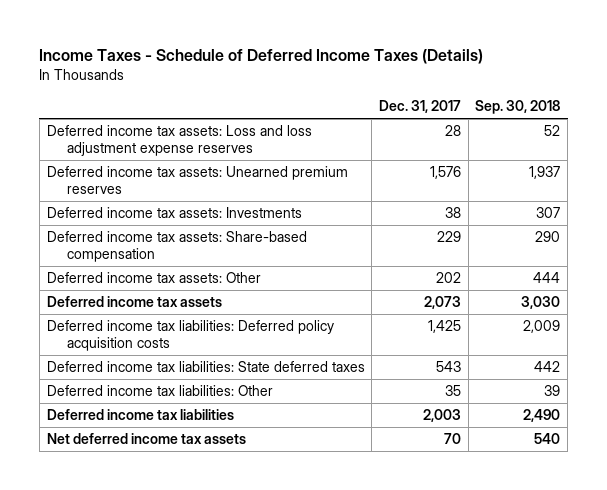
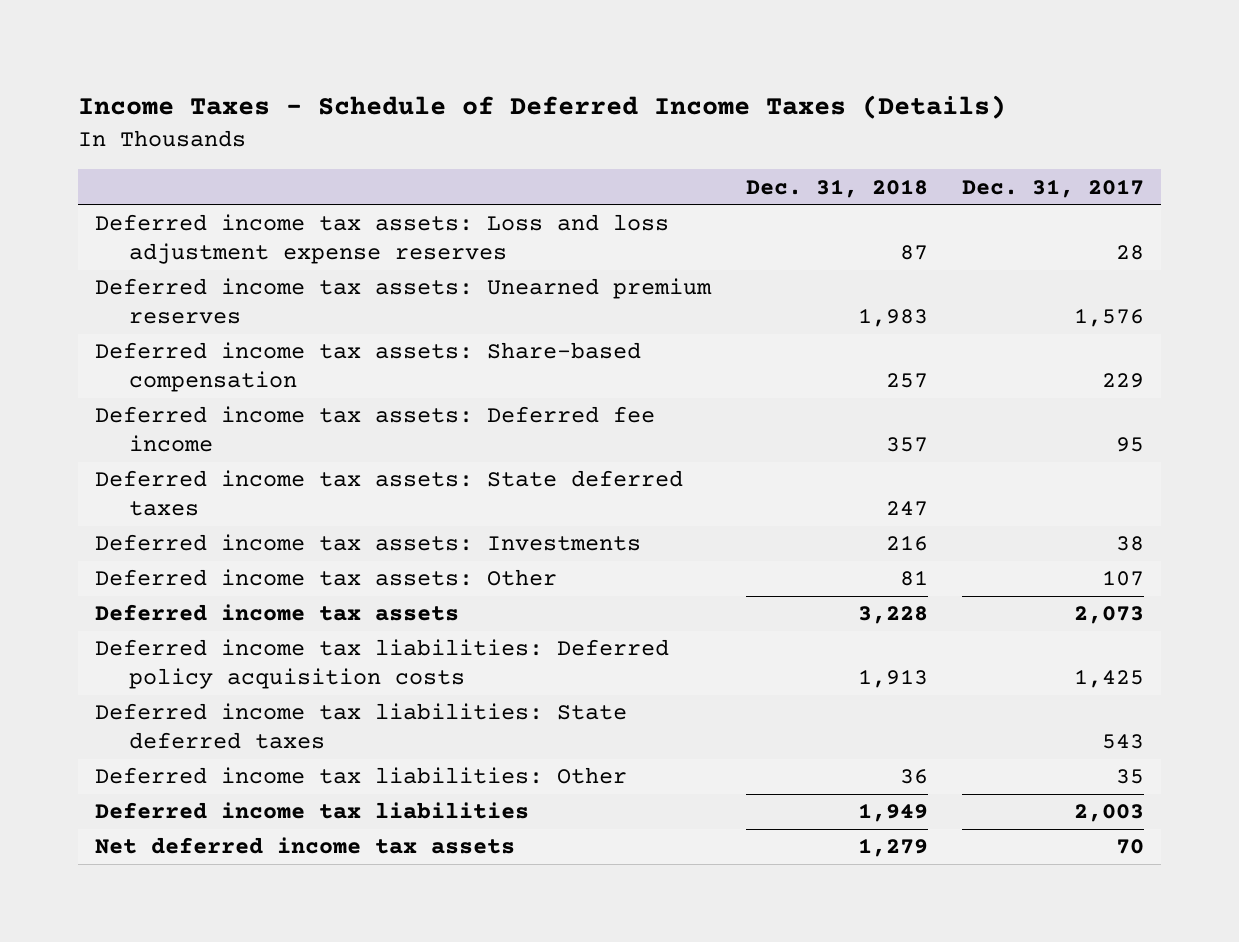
- | Dec. 31, 2017 | Sep. 30, 2018
+ | Dec. 31, 2018 | Dec. 31, 2017
- Deferred income tax assets: Other | 202 | 444
+ Deferred income tax assets: Deferred fee income | 357 | 95
+ Deferred income tax assets: State deferred taxes | 247 |
moved down: Deferred income tax assets: Investments | 216 | 38
+ Deferred income tax assets: Other | 81 | 107

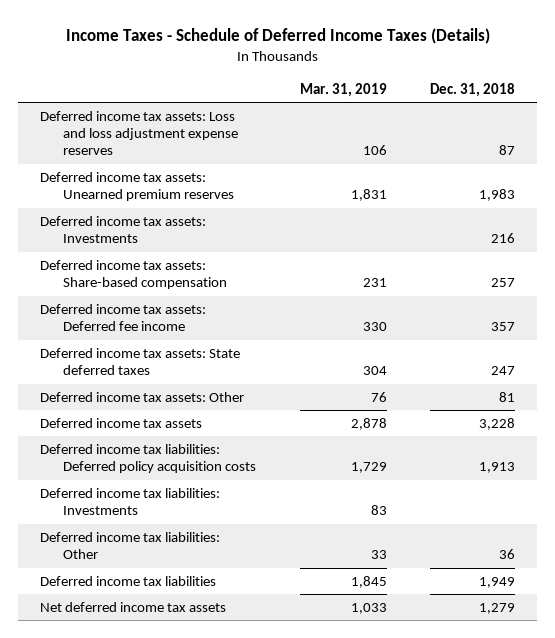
- | Dec. 31, 2018 | Dec. 31, 2017
+ | Mar. 31, 2019 | Dec. 31, 2018
moved up: Deferred income tax assets: Investments | | 216
- Deferred income tax liabilities: State deferred taxes | | 543
+ Deferred income tax liabilities: Investments | 83 |

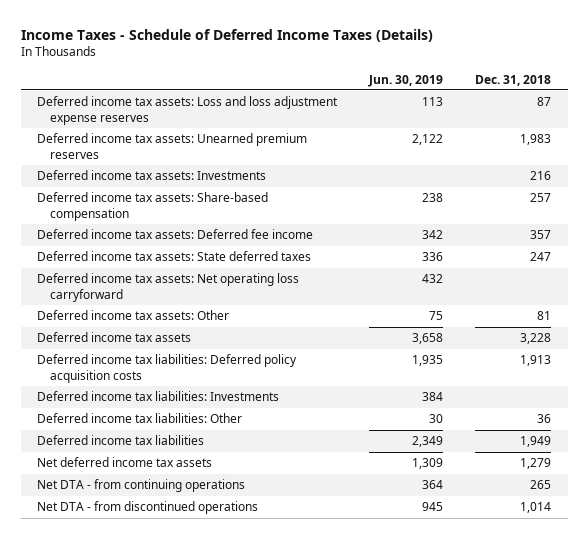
- | Mar. 31, 2019 | Dec. 31, 2018
+ | Jun. 30, 2019 | Dec. 31, 2018
+ Deferred income tax assets: Net operating loss carryforward | 432 |
+ Net DTA - from continuing operations | 364 | 265
+ Net DTA - from discontinued operations | 945 | 1,014

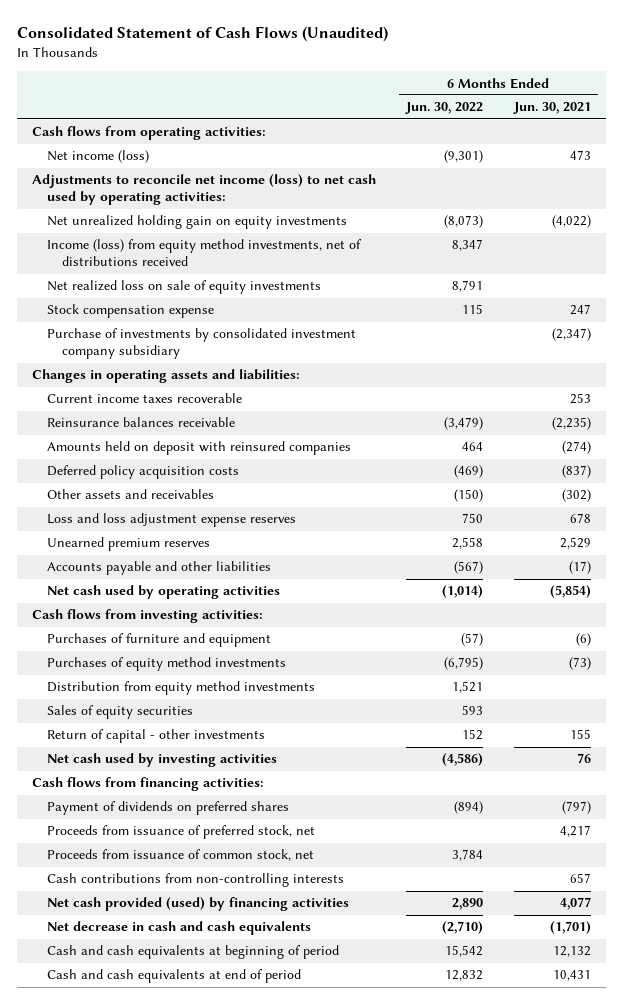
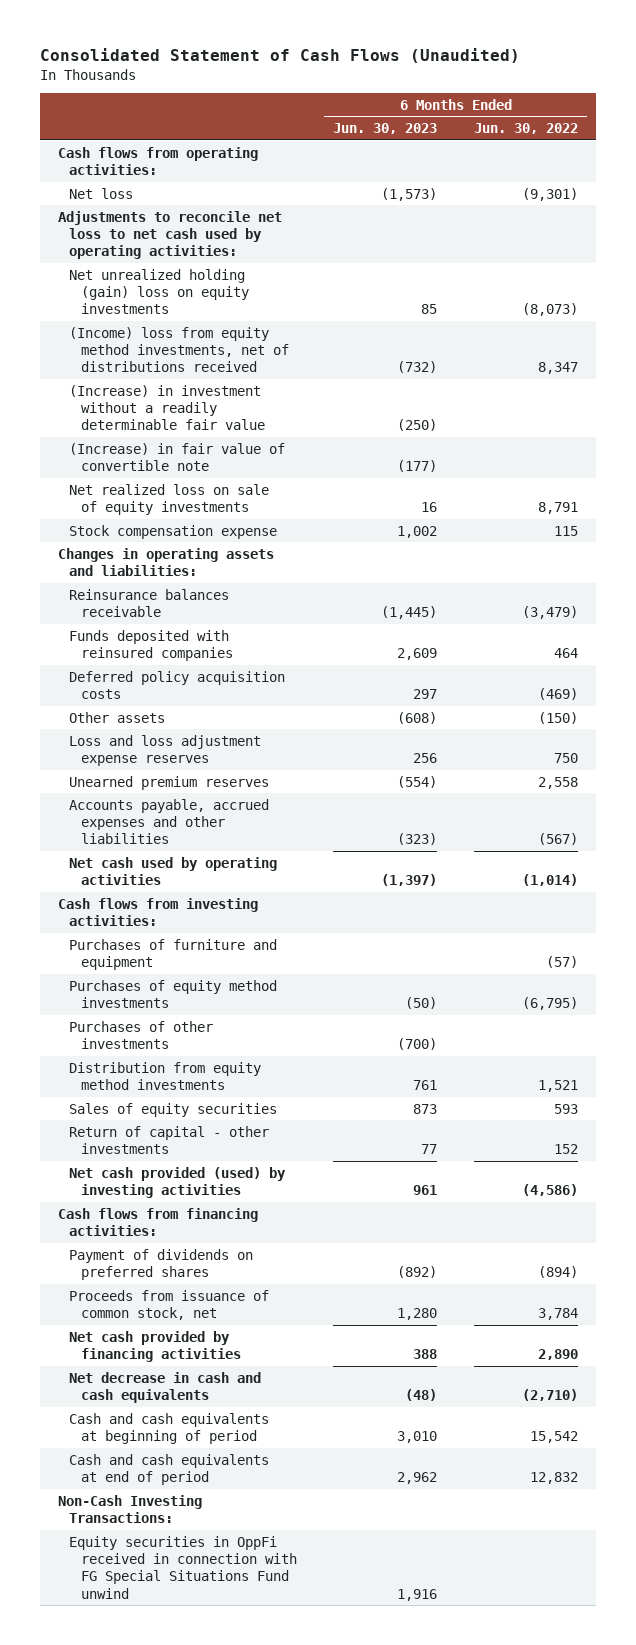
- | 6 Months Ended Jun. 30, 2022 | 6 Months Ended Jun. 30, 2021
+ | 6 Months Ended Jun. 30, 2023 | 6 Months Ended Jun. 30, 2022
- Net income (loss) | (9,301) | 473
- Adjustments to reconcile net income (loss) to net cash used by operating activities:
- Net unrealized holding gain on equity investments | (8,073) | (4,022)
- Income (loss) from equity method investments, net of distributions received | 8,347 |
+ Net loss | (1,573) | (9,301)
+ Adjustments to reconcile net loss to net cash used by operating activities:
+ Net unrealized holding (gain) loss on equity investments | 85 | (8,073)
+ (Income) loss from equity method investments, net of distributions received | (732) | 8,347
+ (Increase) in investment without a readily determinable fair value | (250) |
+ (Increase) in fair value of convertible note | (177) |
- Purchase of investments by consolidated investment company subsidiary | | (2,347)
- Current income taxes recoverable | | 253
- Amounts held on deposit with reinsured companies | 464 | (274)
+ Funds deposited with reinsured companies | 2,609 | 464
- Other assets and receivables | (150) | (302)
+ Other assets | (608) | (150)
- Accounts payable and other liabilities | (567) | (17)
+ Accounts payable, accrued expenses and other liabilities | (323) | (567)
+ Purchases of other investments | (700) |
- Net cash used by investing activities | (4,586) | 76
+ Net cash provided (used) by investing activities | 961 | (4,586)
- Proceeds from issuance of preferred stock, net | | 4,217
- Cash contributions from non-controlling interests | | 657
- Net cash provided (used) by financing activities | 2,890 | 4,077
+ Net cash provided by financing activities | 388 | 2,890
+ Non-Cash Investing Transactions:
+ Equity securities in OppFi received in connection with FG Special Situations Fund unwind | 1,916 |

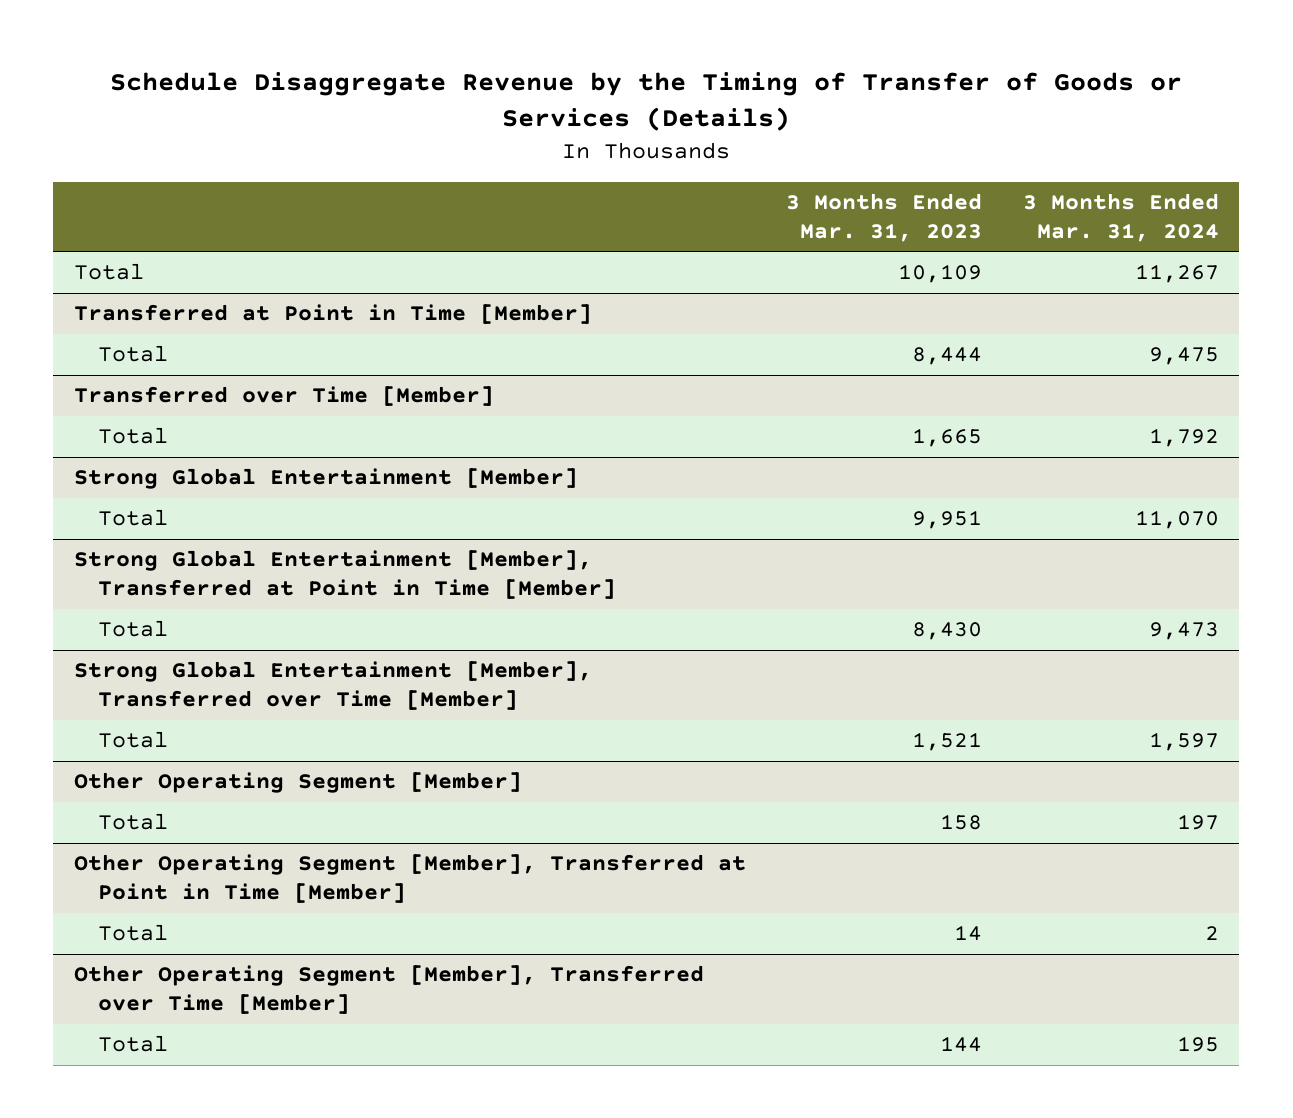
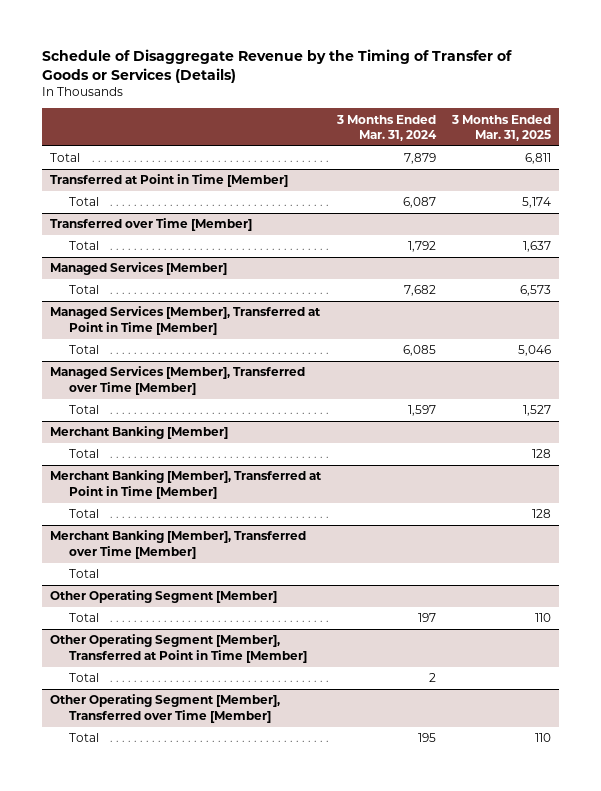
- Schedule Disaggregate Revenue by the Timing of Transfer of Goods or Services (Details)
+ Schedule of Disaggregate Revenue by the Timing of Transfer of Goods or Services (Details)
- | 3 Months Ended Mar. 31, 2023 | 3 Months Ended Mar. 31, 2024
+ | 3 Months Ended Mar. 31, 2024 | 3 Months Ended Mar. 31, 2025
- Total | 10,109 | 11,267
+ Total | 7,879 | 6,811
@ Transferred at Point in Time [Member]
- Total | 8,444 | 9,475
+ Total | 6,087 | 5,174
- Strong Global Entertainment [Member]
- Total | 9,951 | 11,070
- Strong Global Entertainment [Member], Transferred at Point in Time [Member]
- Total | 8,430 | 9,473
- Strong Global Entertainment [Member], Transferred over Time [Member]
+ Managed Services [Member]
+ Total | 7,682 | 6,573
+ Managed Services [Member], Transferred at Point in Time [Member]
+ Total | 6,085 | 5,046
+ Managed Services [Member], Transferred over Time [Member]
+ Merchant Banking [Member]
+ Total | | 128
+ Merchant Banking [Member], Transferred at Point in Time [Member]
+ Total | | 128
+ Merchant Banking [Member], Transferred over Time [Member]
+ Total

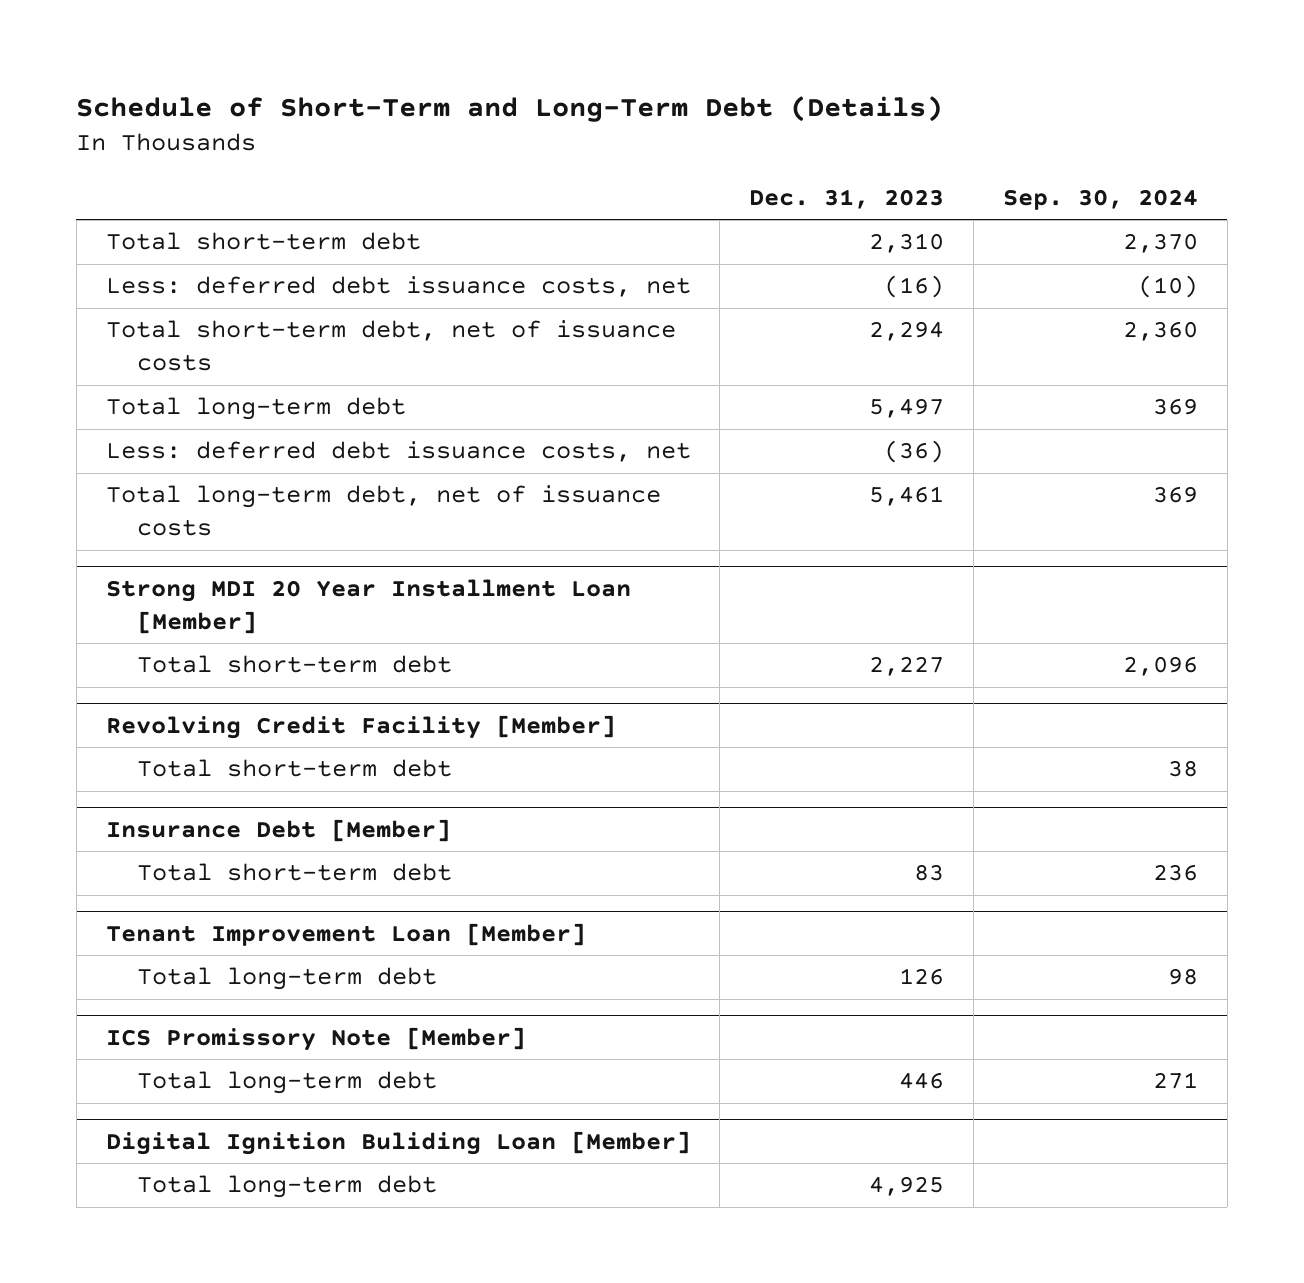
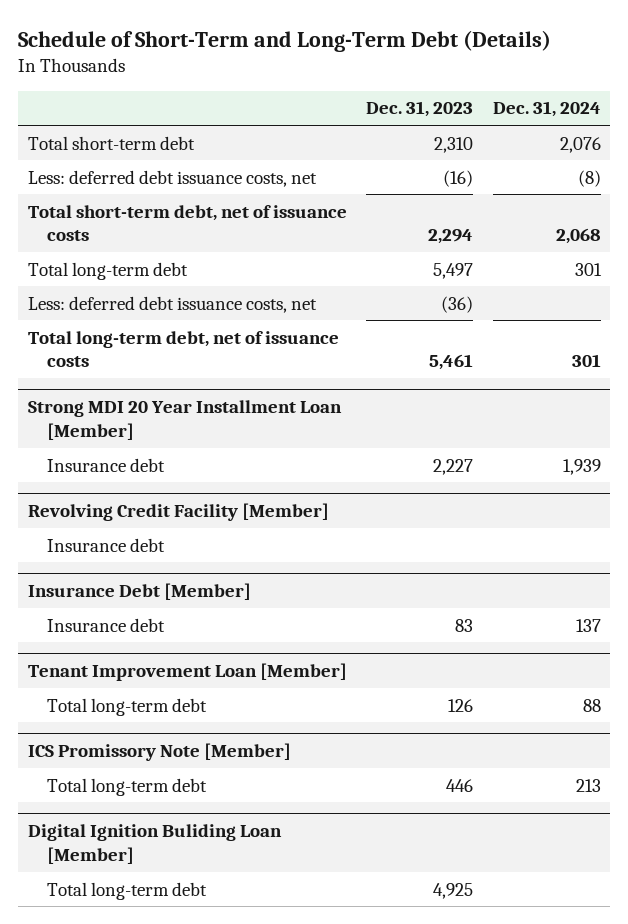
- | Dec. 31, 2023 | Sep. 30, 2024
+ | Dec. 31, 2023 | Dec. 31, 2024
@ Strong MDI 20 Year Installment Loan [Member]
- Total short-term debt | 2,227 | 2,096
+ Insurance debt | 2,227 | 1,939
@ Revolving Credit Facility [Member]
- Total short-term debt | | 38
+ Insurance debt
@ Insurance Debt [Member]
- Total short-term debt | 83 | 236
+ Insurance debt | 83 | 137

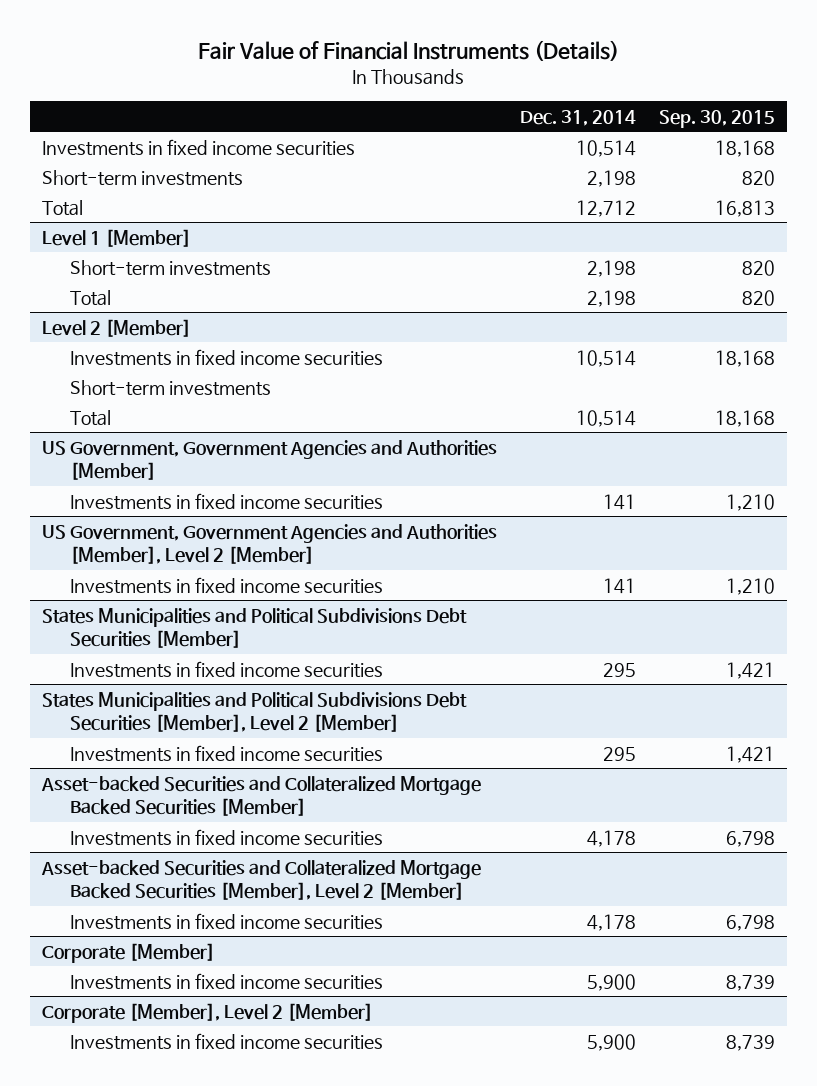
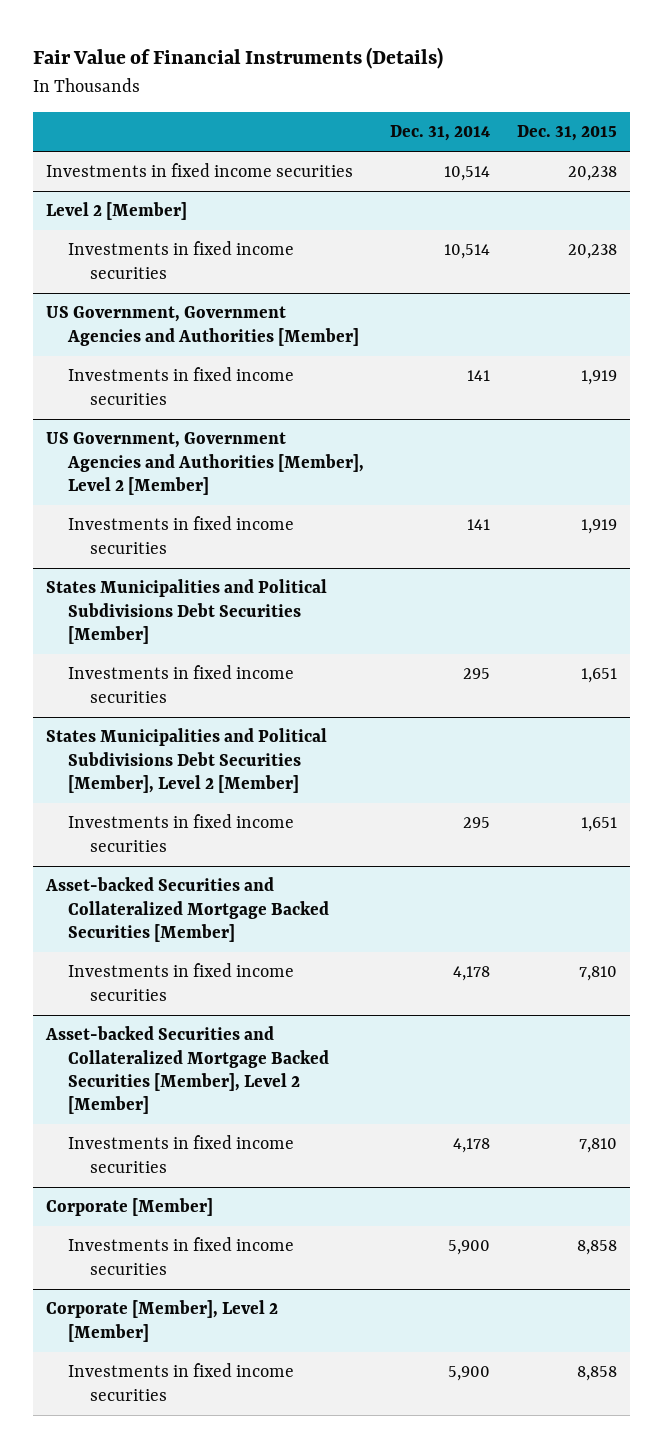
- | Dec. 31, 2014 | Sep. 30, 2015
+ | Dec. 31, 2014 | Dec. 31, 2015
- Short-term investments | 2,198 | 820
- Total | 12,712 | 16,813
- Level 1 [Member]
- Short-term investments | 2,198 | 820
- Total | 2,198 | 820
@ Level 2 [Member]
- Short-term investments
- Total | 10,514 | 18,168

